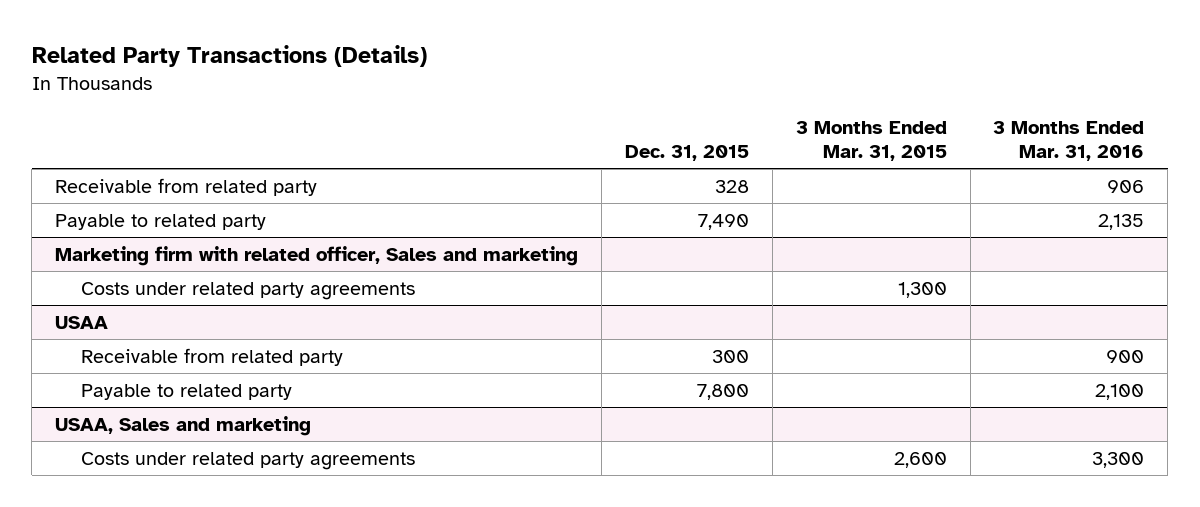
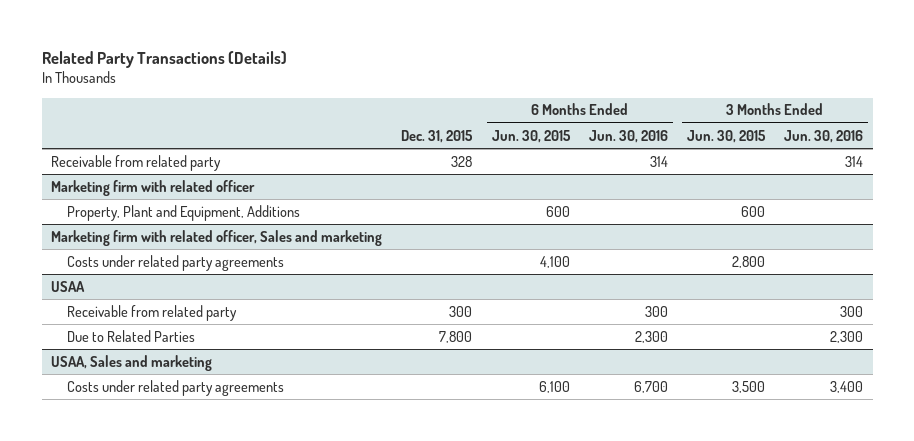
- | Dec. 31, 2015 | 3 Months Ended Mar. 31, 2015 | 3 Months Ended Mar. 31, 2016
+ | Dec. 31, 2015 | 6 Months Ended Jun. 30, 2015 | 6 Months Ended Jun. 30, 2016 | 3 Months Ended Jun. 30, 2015 | 3 Months Ended Jun. 30, 2016
- Payable to related party | 7,490 | | 2,135
+ Marketing firm with related officer
+ Property, Plant and Equipment, Additions | | 600 | | 600 |
@ USAA
- Payable to related party | 7,800 | | 2,100
+ Due to Related Parties | 7,800 | | 2,300 | | 2,300

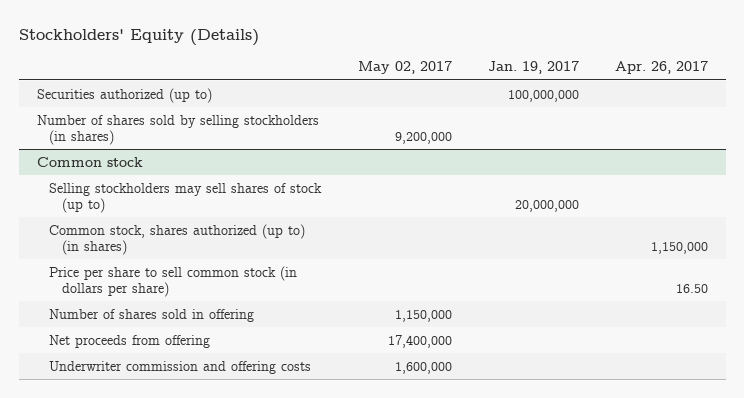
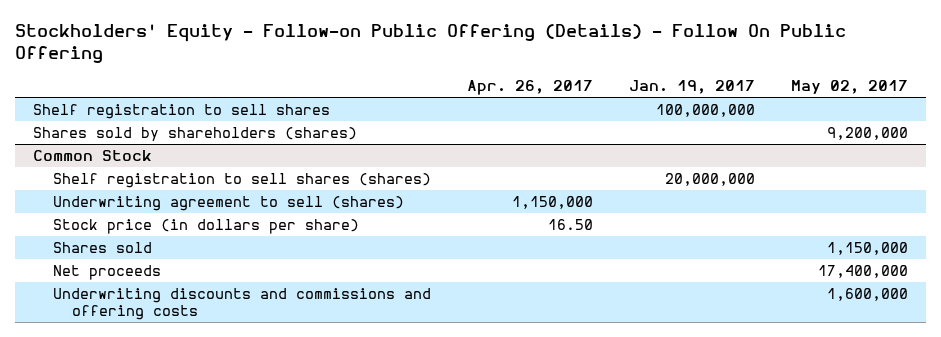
- Stockholders' Equity (Details)
+ Stockholders' Equity - Follow-on Public Offering (Details) - Follow On Public Offering
- | May 02, 2017 | Jan. 19, 2017 | Apr. 26, 2017
+ | Apr. 26, 2017 | Jan. 19, 2017 | May 02, 2017
- Securities authorized (up to) | | 100,000,000 |
- Number of shares sold by selling stockholders (in shares) | 9,200,000 | |
- Common stock
- Selling stockholders may sell shares of stock (up to) | | 20,000,000 |
- Common stock, shares authorized (up to) (in shares) | | | 1,150,000
- Price per share to sell common stock (in dollars per share) | | | 16.50
- Number of shares sold in offering | 1,150,000 | |
- Net proceeds from offering | 17,400,000 | |
- Underwriter commission and offering costs | 1,600,000 | |
+ Shelf registration to sell shares | | 100,000,000 |
+ Shares sold by shareholders (shares) | | | 9,200,000
+ Common Stock
+ Shelf registration to sell shares (shares) | | 20,000,000 |
+ Underwriting agreement to sell (shares) | 1,150,000 | |
+ Stock price (in dollars per share) | 16.50 | |
+ Shares sold | | | 1,150,000
+ Net proceeds | | | 17,400,000
+ Underwriting discounts and commissions and offering costs | | | 1,600,000

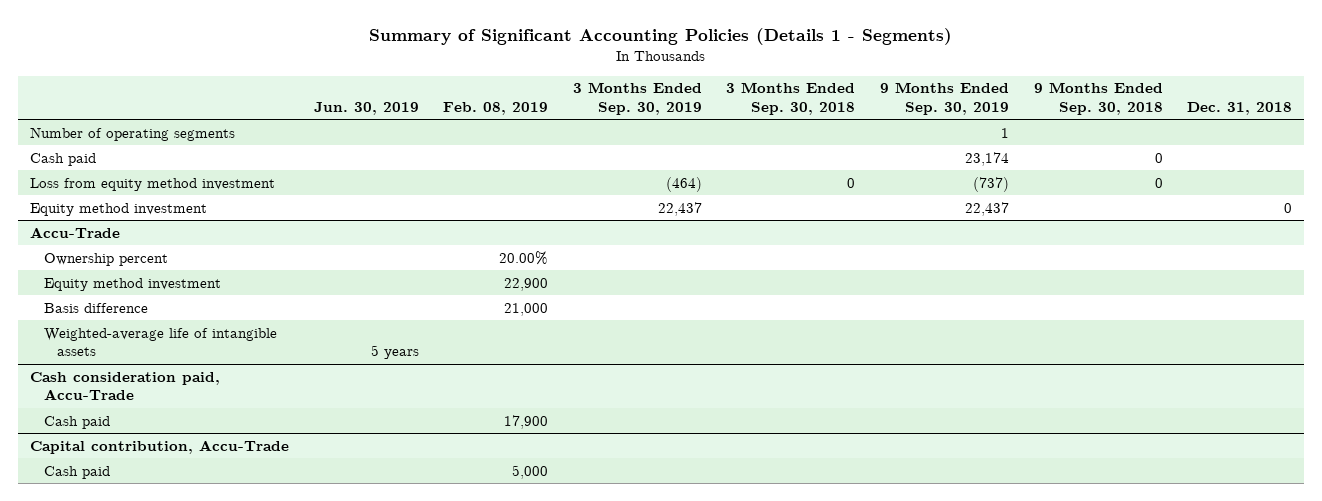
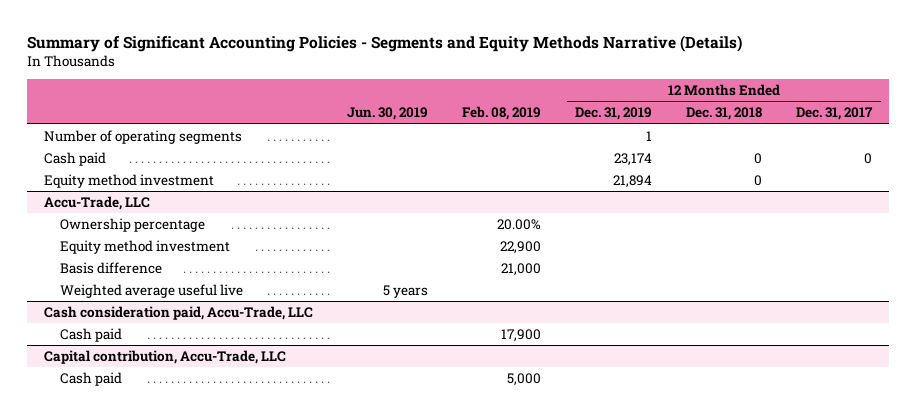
- Summary of Significant Accounting Policies (Details 1 - Segments)
+ Summary of Significant Accounting Policies - Segments and Equity Methods Narrative (Details)
- | Jun. 30, 2019 | Feb. 08, 2019 | 3 Months Ended Sep. 30, 2019 | 3 Months Ended Sep. 30, 2018 | 9 Months Ended Sep. 30, 2019 | 9 Months Ended Sep. 30, 2018 | Dec. 31, 2018
+ | Jun. 30, 2019 | Feb. 08, 2019 | 12 Months Ended Dec. 31, 2019 | 12 Months Ended Dec. 31, 2018 | 12 Months Ended Dec. 31, 2017
- Loss from equity method investment | | | (464) | 0 | (737) | 0 |
- Accu-Trade
- Ownership percent | | 20.00% | | | | |
+ Accu-Trade, LLC
+ Ownership percentage | | 20.00% | | |
- Weighted-average life of intangible assets | 5 years | | | | | |
- Cash consideration paid, Accu-Trade
+ Weighted average useful live | 5 years | | | |
+ Cash consideration paid, Accu-Trade, LLC
- Capital contribution, Accu-Trade
+ Capital contribution, Accu-Trade, LLC

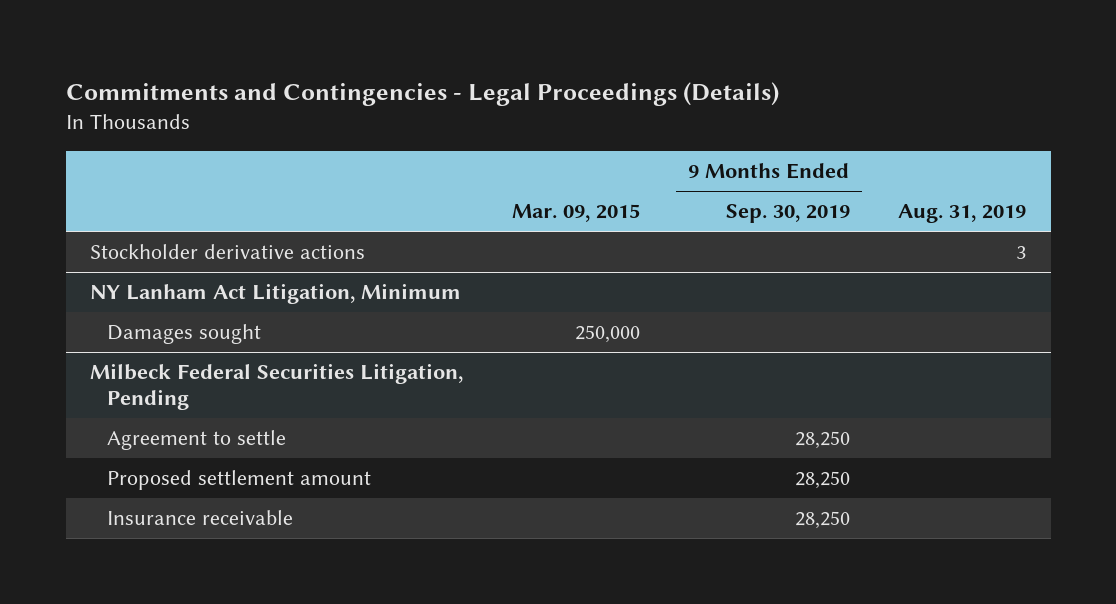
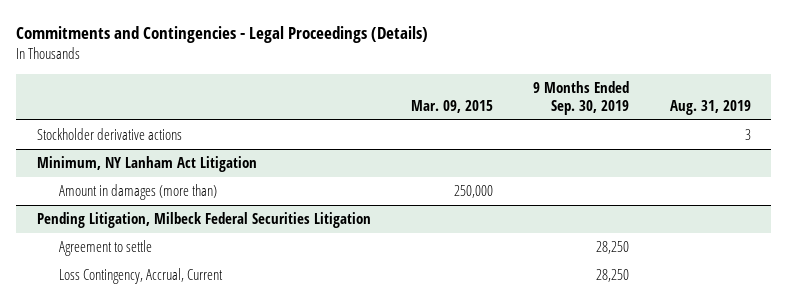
- NY Lanham Act Litigation, Minimum
- Damages sought | 250,000 | |
- Milbeck Federal Securities Litigation, Pending
+ Minimum, NY Lanham Act Litigation
+ Amount in damages (more than) | 250,000 | |
+ Pending Litigation, Milbeck Federal Securities Litigation
- Proposed settlement amount | | 28,250 |
- Insurance receivable | | 28,250 |
+ Loss Contingency, Accrual, Current | | 28,250 |

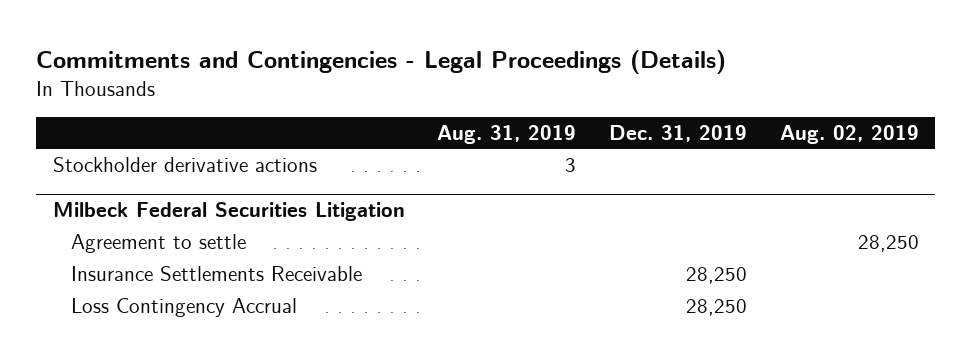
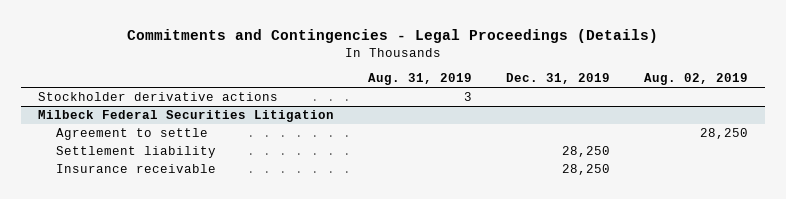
@ Milbeck Federal Securities Litigation
- Insurance Settlements Receivable | | 28,250 |
- Loss Contingency Accrual | | 28,250 |
+ Settlement liability | | 28,250 |
+ Insurance receivable | | 28,250 |

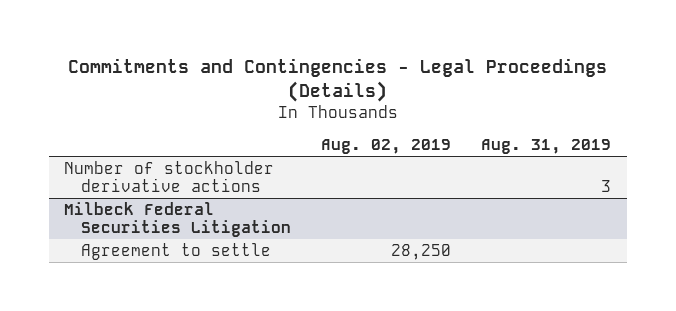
- | Aug. 31, 2019 | Dec. 31, 2019 | Aug. 02, 2019
+ | Aug. 02, 2019 | Aug. 31, 2019
- Stockholder derivative actions | 3 | |
+ Number of stockholder derivative actions | | 3
@ Milbeck Federal Securities Litigation
- Settlement liability | | 28,250 |
- Insurance receivable | | 28,250 |

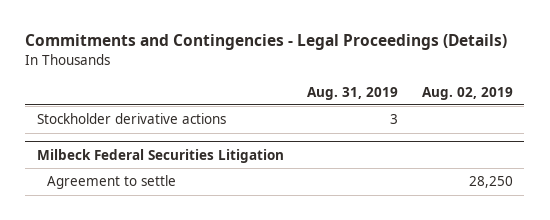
- | Aug. 02, 2019 | Aug. 31, 2019
+ | Aug. 31, 2019 | Aug. 02, 2019
- Number of stockholder derivative actions | | 3
+ Stockholder derivative actions | 3 |

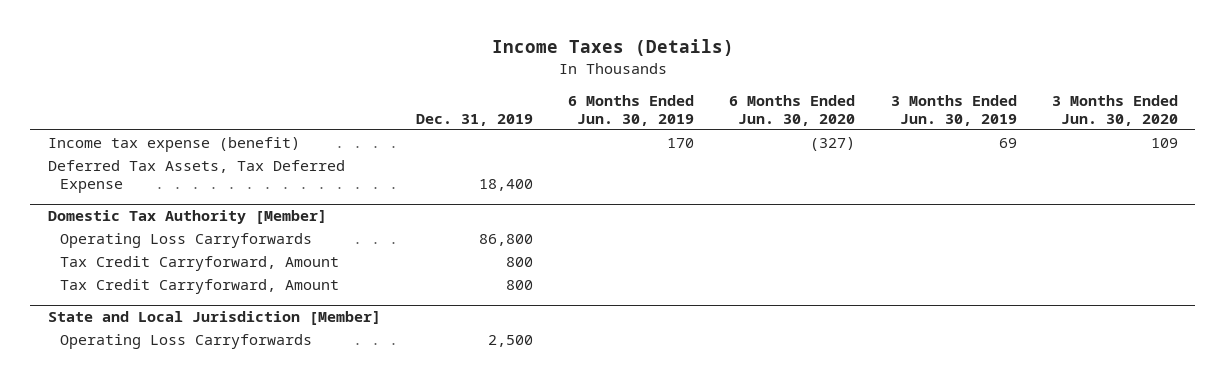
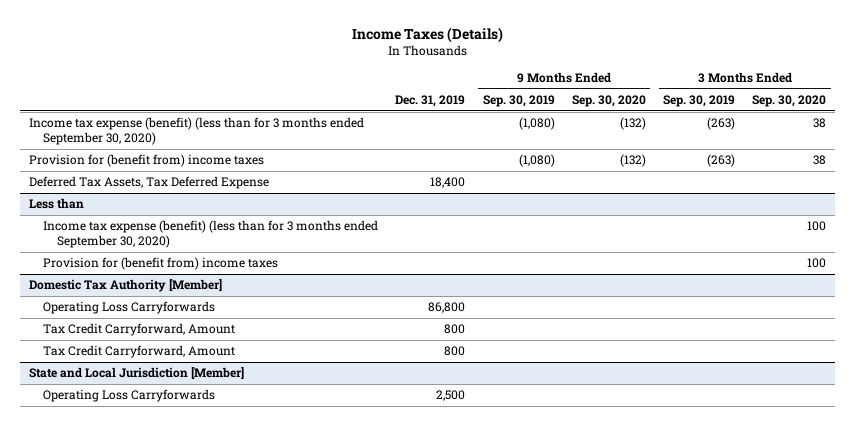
- | Dec. 31, 2019 | 6 Months Ended Jun. 30, 2019 | 6 Months Ended Jun. 30, 2020 | 3 Months Ended Jun. 30, 2019 | 3 Months Ended Jun. 30, 2020
+ | Dec. 31, 2019 | 9 Months Ended Sep. 30, 2019 | 9 Months Ended Sep. 30, 2020 | 3 Months Ended Sep. 30, 2019 | 3 Months Ended Sep. 30, 2020
- Income tax expense (benefit) | | 170 | (327) | 69 | 109
+ Income tax expense (benefit) (less than for 3 months ended September 30, 2020) | | (1,080) | (132) | (263) | 38
+ Provision for (benefit from) income taxes | | (1,080) | (132) | (263) | 38
+ Less than
+ Income tax expense (benefit) (less than for 3 months ended September 30, 2020) | | | | | 100
+ Provision for (benefit from) income taxes | | | | | 100

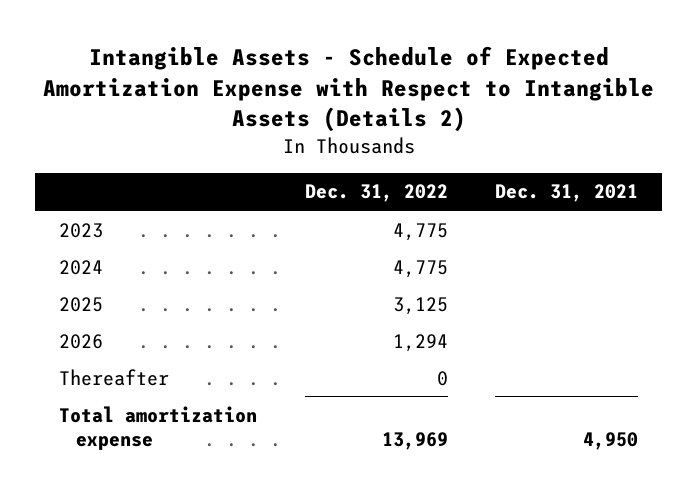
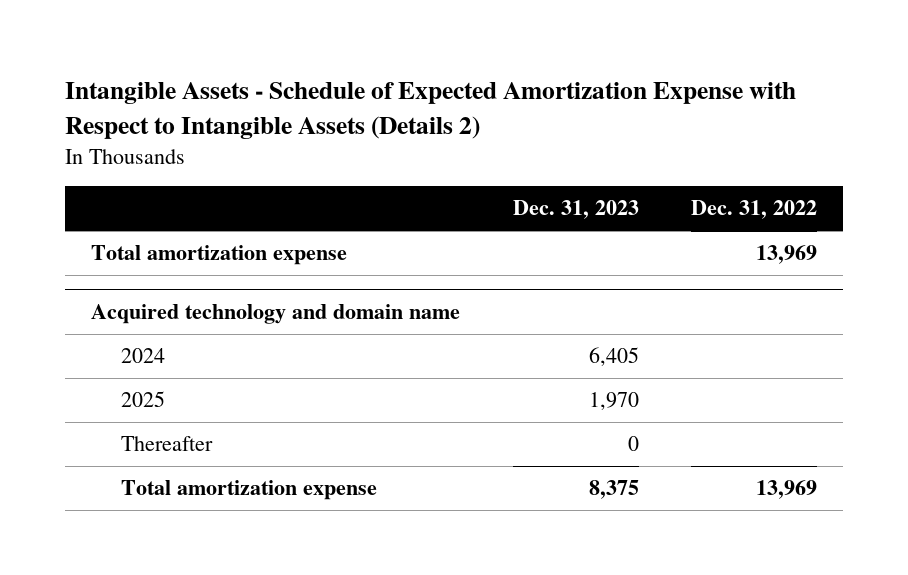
- | Dec. 31, 2022 | Dec. 31, 2021
+ | Dec. 31, 2023 | Dec. 31, 2022
- 2023 | 4,775 |
- 2024 | 4,775 |
- 2025 | 3,125 |
- 2026 | 1,294 |
- Thereafter | 0 |
+ Acquired technology and domain name
+ 2024 | 6,405 |
+ 2025 | 1,970 |
+ Thereafter | 0 |
+ Total amortization expense | 8,375 | 13,969

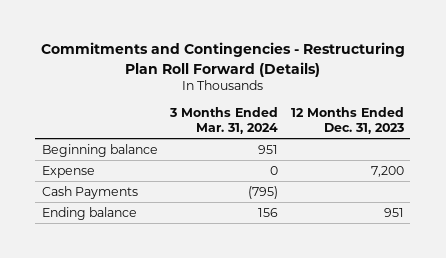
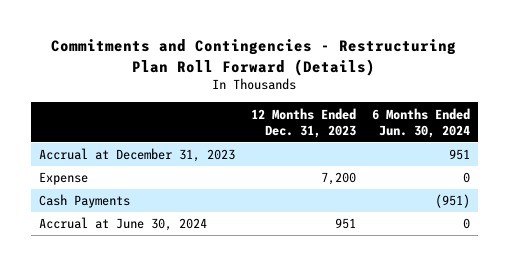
- | 3 Months Ended Mar. 31, 2024 | 12 Months Ended Dec. 31, 2023
+ | 12 Months Ended Dec. 31, 2023 | 6 Months Ended Jun. 30, 2024
- Beginning balance | 951 |
+ Accrual at December 31, 2023 | | 951
- Ending balance | 156 | 951
+ Accrual at June 30, 2024 | 951 | 0

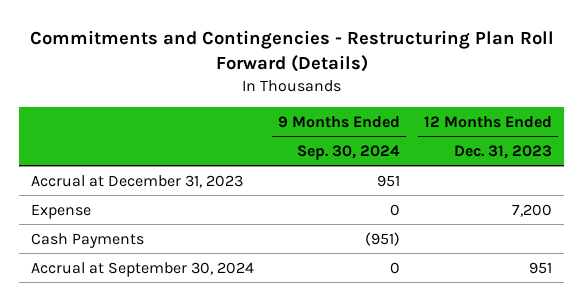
- | 12 Months Ended Dec. 31, 2023 | 6 Months Ended Jun. 30, 2024
+ | 9 Months Ended Sep. 30, 2024 | 12 Months Ended Dec. 31, 2023
- Accrual at June 30, 2024 | 951 | 0
+ Accrual at September 30, 2024 | 0 | 951

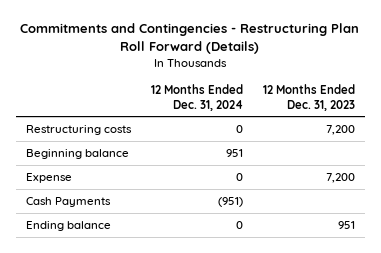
- | 9 Months Ended Sep. 30, 2024 | 12 Months Ended Dec. 31, 2023
+ | 12 Months Ended Dec. 31, 2024 | 12 Months Ended Dec. 31, 2023
- Accrual at December 31, 2023 | 951 |
+ Restructuring costs | 0 | 7,200
+ Beginning balance | 951 |
- Accrual at September 30, 2024 | 0 | 951
+ Ending balance | 0 | 951

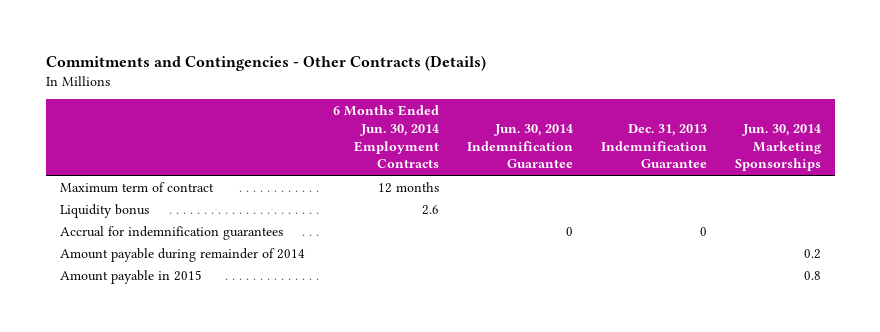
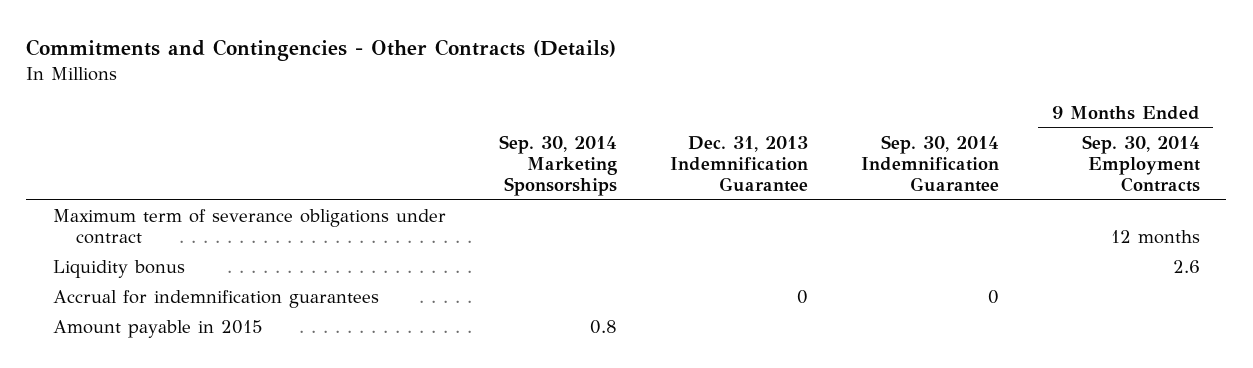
- | 6 Months Ended Jun. 30, 2014 Employment Contracts | Jun. 30, 2014 Indemnification Guarantee | Dec. 31, 2013 Indemnification Guarantee | Jun. 30, 2014 Marketing Sponsorships
+ | Sep. 30, 2014 Marketing Sponsorships | Dec. 31, 2013 Indemnification Guarantee | Sep. 30, 2014 Indemnification Guarantee | 9 Months Ended Sep. 30, 2014 Employment Contracts
- Maximum term of contract | 12 months | | |
+ Maximum term of severance obligations under contract | | | | 12 months
- Amount payable during remainder of 2014 | | | | 0.2

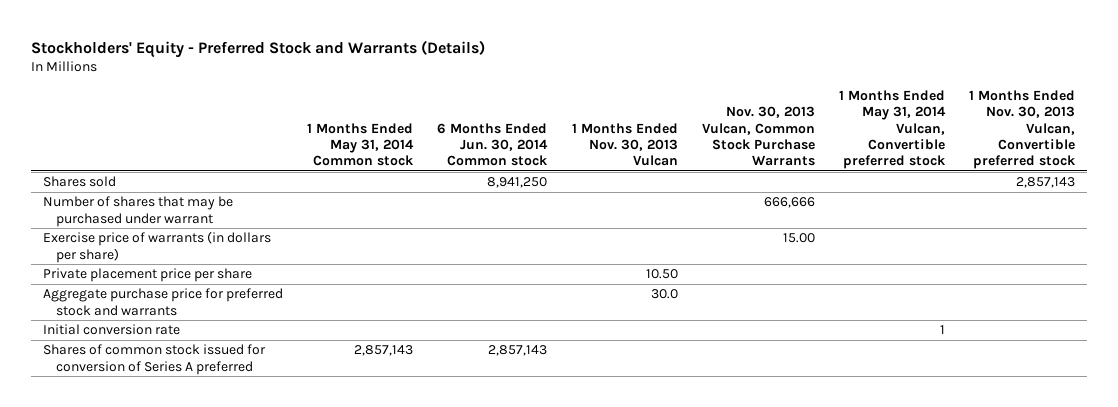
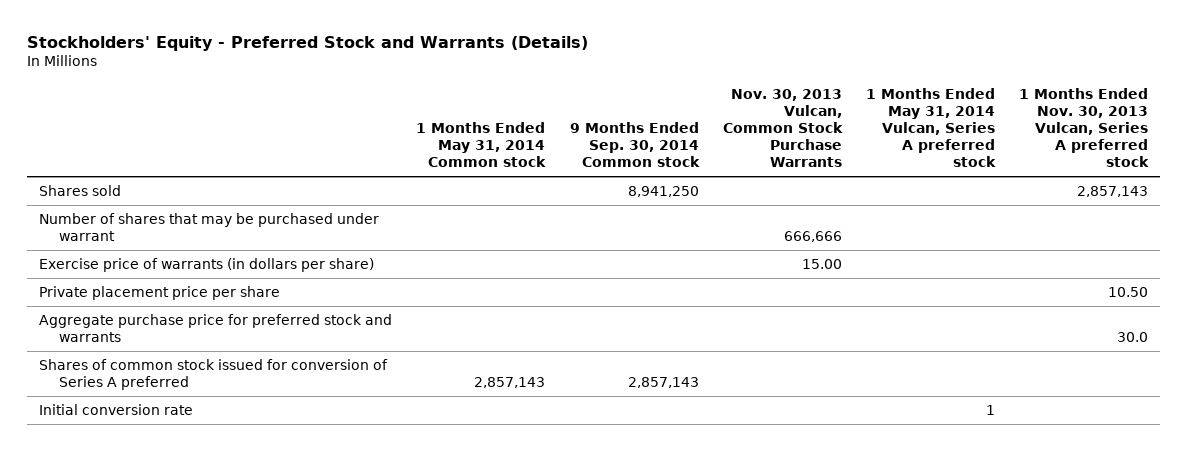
- | 1 Months Ended May 31, 2014 Common stock | 6 Months Ended Jun. 30, 2014 Common stock | 1 Months Ended Nov. 30, 2013 Vulcan | Nov. 30, 2013 Vulcan, Common Stock Purchase Warrants | 1 Months Ended May 31, 2014 Vulcan, Convertible preferred stock | 1 Months Ended Nov. 30, 2013 Vulcan, Convertible preferred stock
+ | 1 Months Ended May 31, 2014 Common stock | 9 Months Ended Sep. 30, 2014 Common stock | Nov. 30, 2013 Vulcan, Common Stock Purchase Warrants | 1 Months Ended May 31, 2014 Vulcan, Series A preferred stock | 1 Months Ended Nov. 30, 2013 Vulcan, Series A preferred stock
moved down: Initial conversion rate | | | | 1 |

